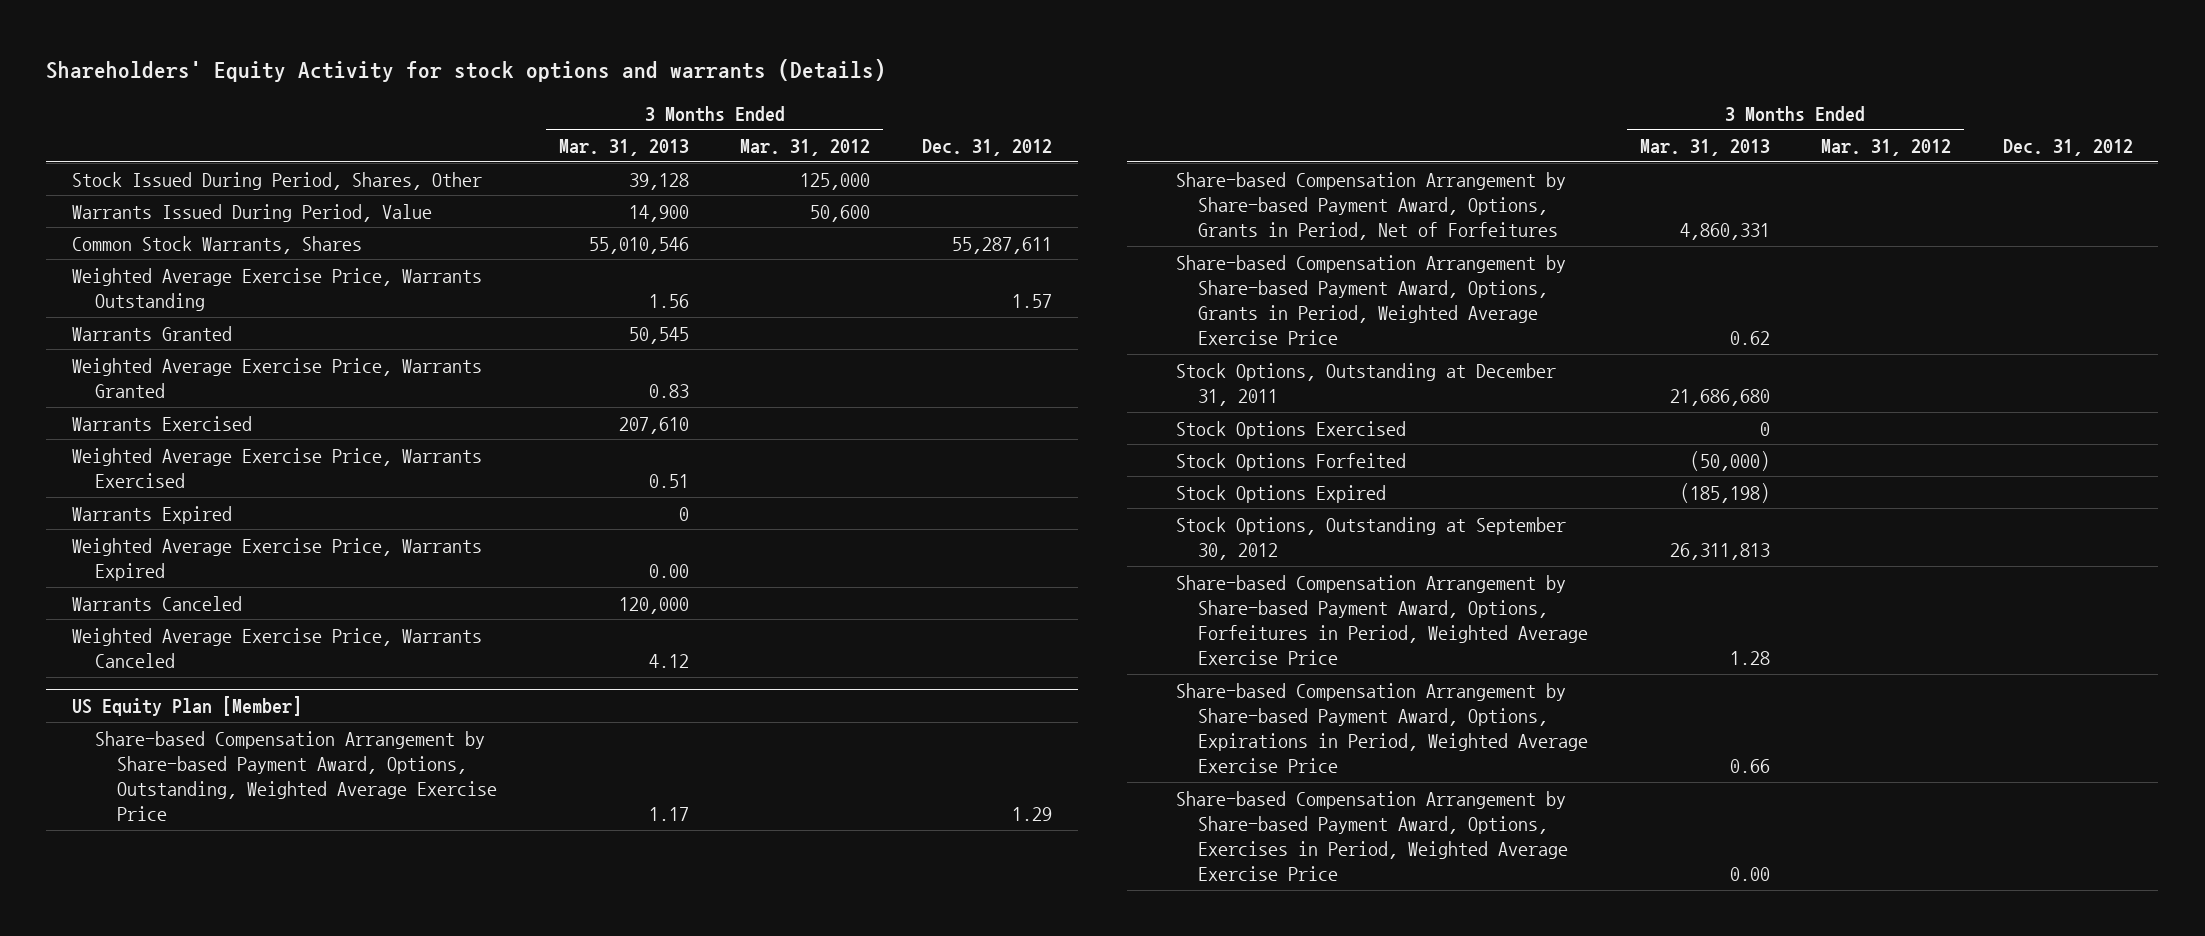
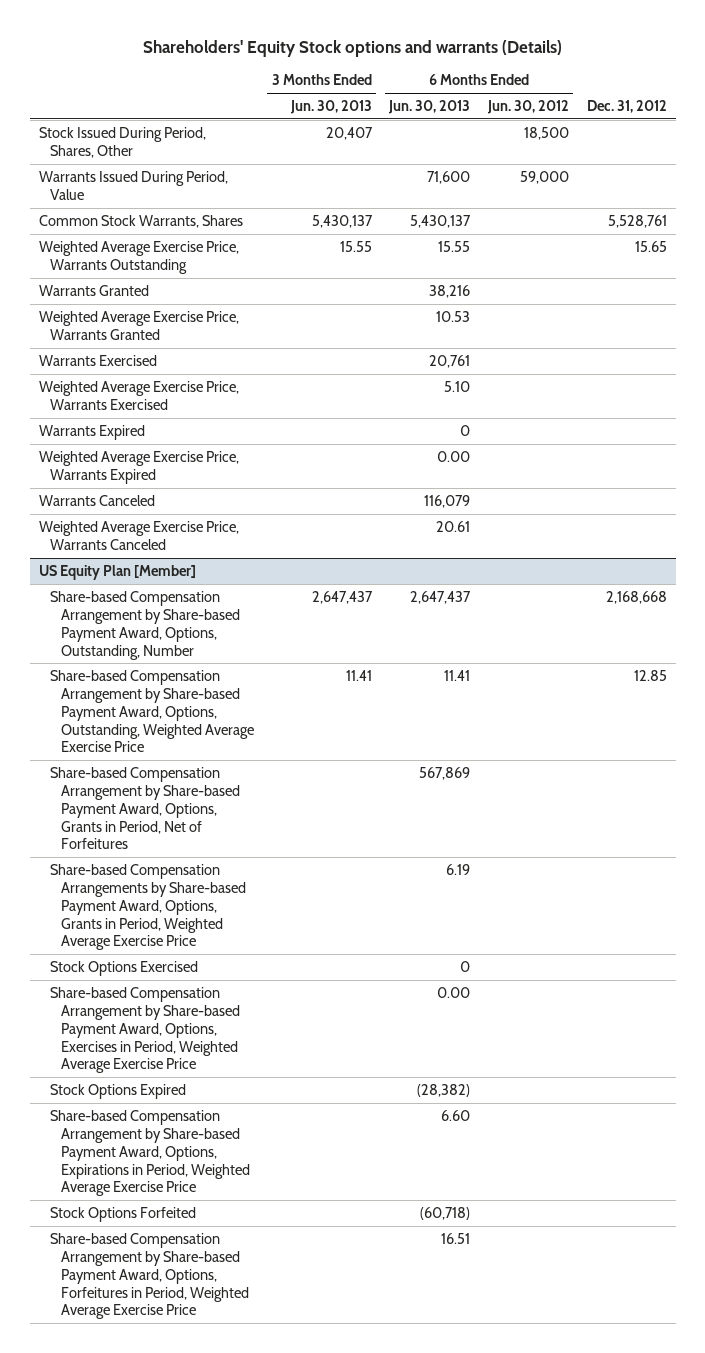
- Shareholders' Equity Activity for stock options and warrants (Details)
+ Shareholders' Equity Stock options and warrants (Details)
- | 3 Months Ended Mar. 31, 2013 | 3 Months Ended Mar. 31, 2012 | Dec. 31, 2012
+ | 3 Months Ended Jun. 30, 2013 | 6 Months Ended Jun. 30, 2013 | 6 Months Ended Jun. 30, 2012 | Dec. 31, 2012
- Common Stock Warrants, Shares | 55,010,546 | | 55,287,611
- Weighted Average Exercise Price, Warrants Outstanding | 1.56 | | 1.57
+ Common Stock Warrants, Shares | 5,430,137 | 5,430,137 | | 5,528,761
+ Weighted Average Exercise Price, Warrants Outstanding | 15.55 | 15.55 | | 15.65
@ US Equity Plan [Member]
- Share-based Compensation Arrangement by Share-based Payment Award, Options, Outstanding, Weighted Average Exercise Price | 1.17 | | 1.29
+ Share-based Compensation Arrangement by Share-based Payment Award, Options, Outstanding, Number | 2,647,437 | 2,647,437 | | 2,168,668
+ Share-based Compensation Arrangement by Share-based Payment Award, Options, Outstanding, Weighted Average Exercise Price | 11.41 | 11.41 | | 12.85
- Share-based Compensation Arrangement by Share-based Payment Award, Options, Grants in Period, Weighted Average Exercise Price | 0.62 | |
- Stock Options, Outstanding at December 31, 2011 | 21,686,680 | |
+ Share-based Compensation Arrangements by Share-based Payment Award, Options, Grants in Period, Weighted Average Exercise Price | | 6.19 | |
moved up: Share-based Compensation Arrangement by Share-based Payment Award, Options, Exercises in Period, Weighted Average Exercise Price | | 0.00 | |
- Stock Options, Outstanding at September 30, 2012 | 26,311,813 | |
moved down: Stock Options Forfeited | | (60,718) | |
moved down: Share-based Compensation Arrangement by Share-based Payment Award, Options, Forfeitures in Period, Weighted Average Exercise Price | | 16.51 | |

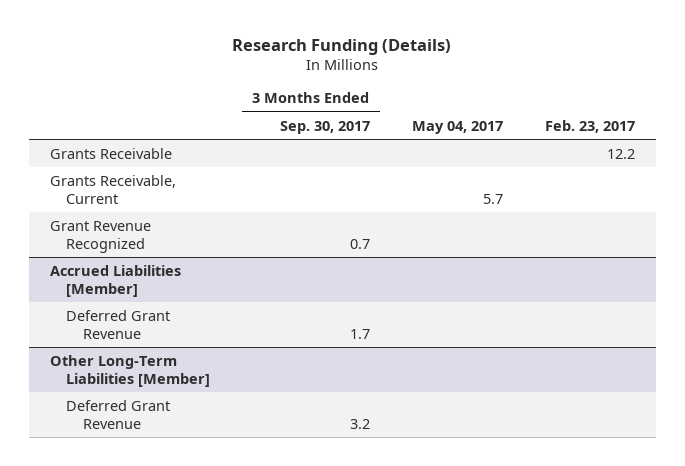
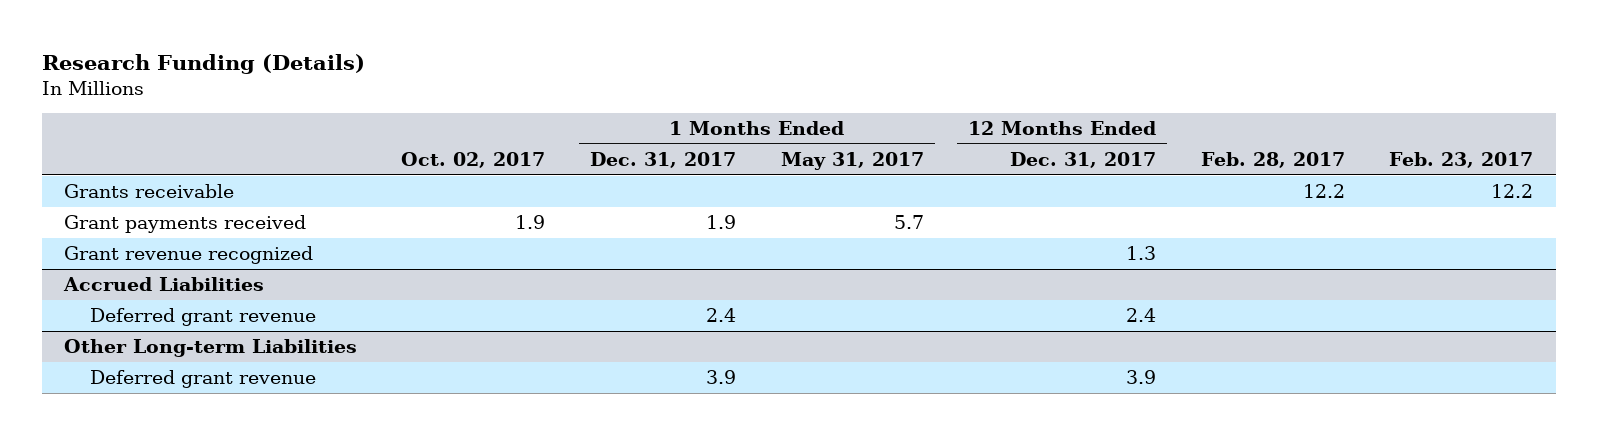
- | 3 Months Ended Sep. 30, 2017 | May 04, 2017 | Feb. 23, 2017
+ | Oct. 02, 2017 | 1 Months Ended Dec. 31, 2017 | 1 Months Ended May 31, 2017 | 12 Months Ended Dec. 31, 2017 | Feb. 28, 2017 | Feb. 23, 2017
- Grants Receivable | | | 12.2
- Grants Receivable, Current | | 5.7 |
- Grant Revenue Recognized | 0.7 | |
- Accrued Liabilities [Member]
- Deferred Grant Revenue | 1.7 | |
- Other Long-Term Liabilities [Member]
- Deferred Grant Revenue | 3.2 | |
+ Grants receivable | | | | | 12.2 | 12.2
+ Grant payments received | 1.9 | 1.9 | 5.7 | | |
+ Grant revenue recognized | | | | 1.3 | |
+ Accrued Liabilities
+ Deferred grant revenue | | 2.4 | | 2.4 | |
+ Other Long-term Liabilities
+ Deferred grant revenue | | 3.9 | | 3.9 | |

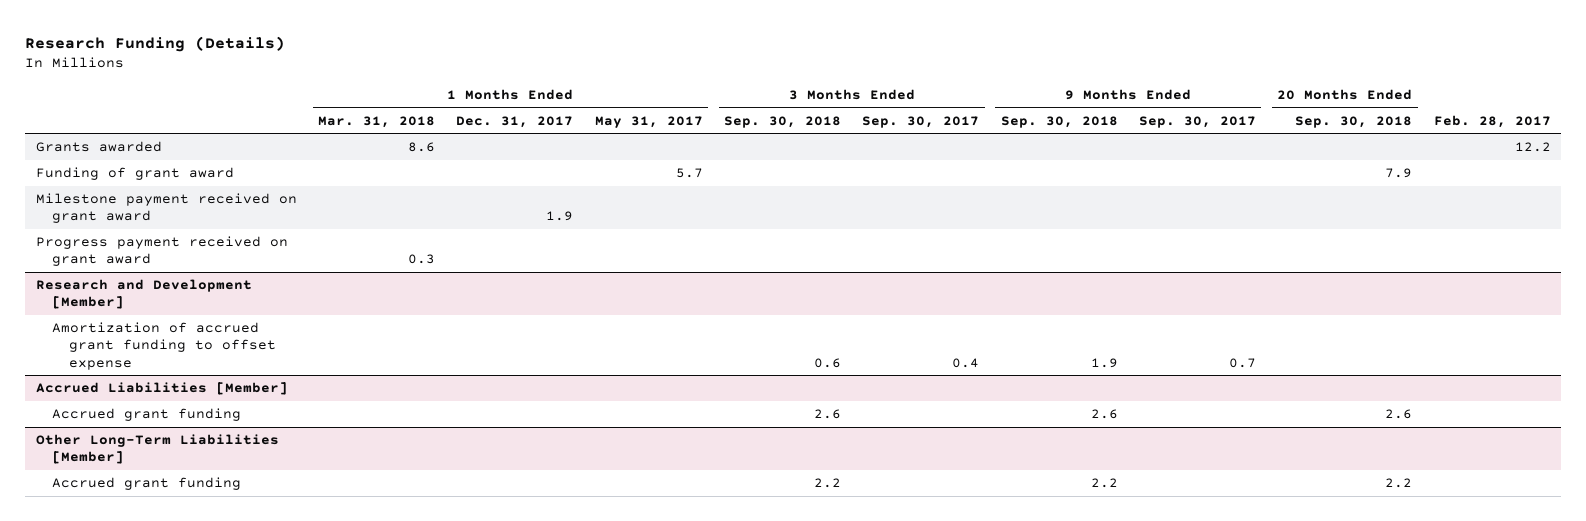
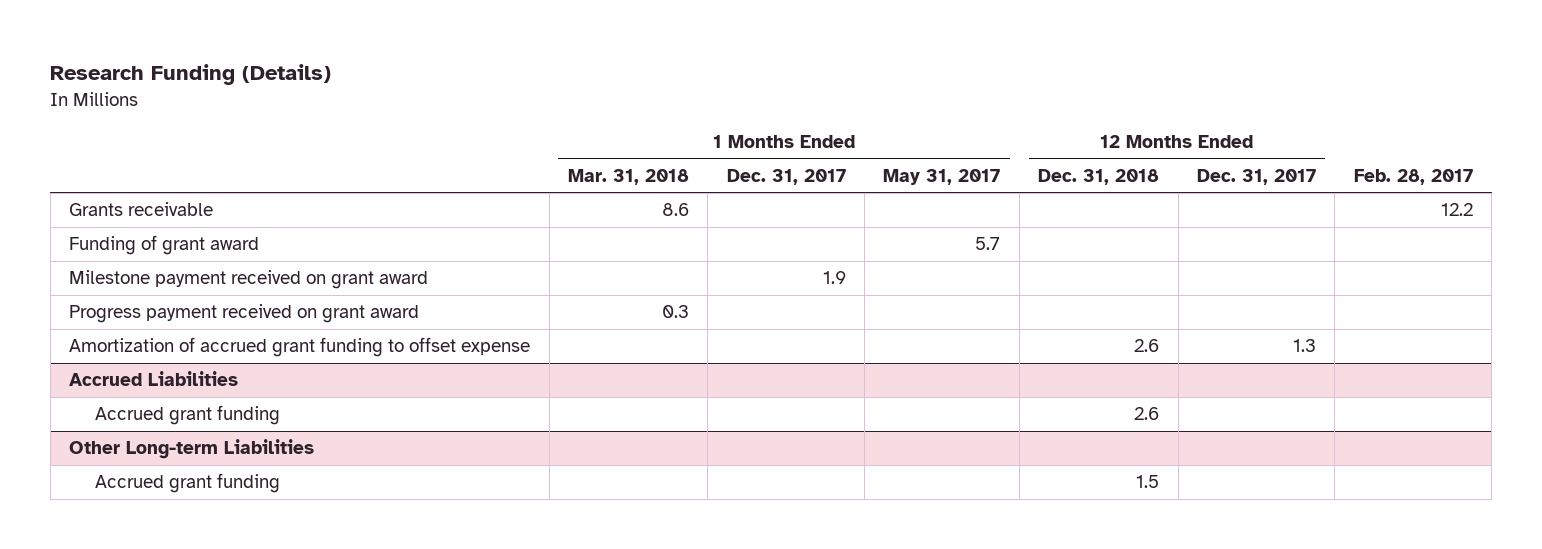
- | 1 Months Ended Mar. 31, 2018 | 1 Months Ended Dec. 31, 2017 | 1 Months Ended May 31, 2017 | 3 Months Ended Sep. 30, 2018 | 3 Months Ended Sep. 30, 2017 | 9 Months Ended Sep. 30, 2018 | 9 Months Ended Sep. 30, 2017 | 20 Months Ended Sep. 30, 2018 | Feb. 28, 2017
+ | 1 Months Ended Mar. 31, 2018 | 1 Months Ended Dec. 31, 2017 | 1 Months Ended May 31, 2017 | 12 Months Ended Dec. 31, 2018 | 12 Months Ended Dec. 31, 2017 | Feb. 28, 2017
- Grants awarded | 8.6 | | | | | | | | 12.2
+ Grants receivable | 8.6 | | | | | 12.2
- Research and Development [Member]
- Amortization of accrued grant funding to offset expense | | | | 0.6 | 0.4 | 1.9 | 0.7 | |
- Accrued Liabilities [Member]
+ Amortization of accrued grant funding to offset expense | | | | 2.6 | 1.3 |
+ Accrued Liabilities
- Other Long-Term Liabilities [Member]
+ Other Long-term Liabilities

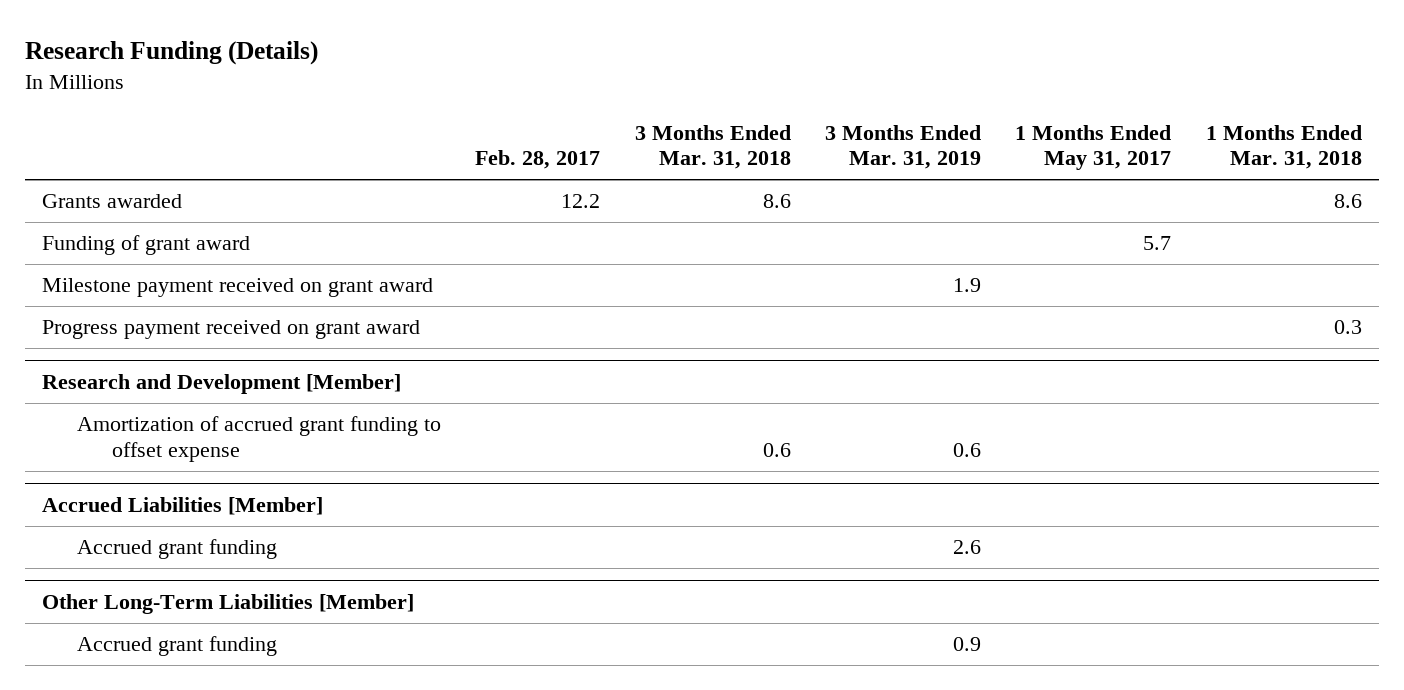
- | 1 Months Ended Mar. 31, 2018 | 1 Months Ended Dec. 31, 2017 | 1 Months Ended May 31, 2017 | 12 Months Ended Dec. 31, 2018 | 12 Months Ended Dec. 31, 2017 | Feb. 28, 2017
+ | Feb. 28, 2017 | 3 Months Ended Mar. 31, 2018 | 3 Months Ended Mar. 31, 2019 | 1 Months Ended May 31, 2017 | 1 Months Ended Mar. 31, 2018
- Grants receivable | 8.6 | | | | | 12.2
+ Grants awarded | 12.2 | 8.6 | | | 8.6
- Amortization of accrued grant funding to offset expense | | | | 2.6 | 1.3 |
- Accrued Liabilities
+ Research and Development [Member]
+ Amortization of accrued grant funding to offset expense | | 0.6 | 0.6 | |
+ Accrued Liabilities [Member]
- Other Long-term Liabilities
+ Other Long-Term Liabilities [Member]

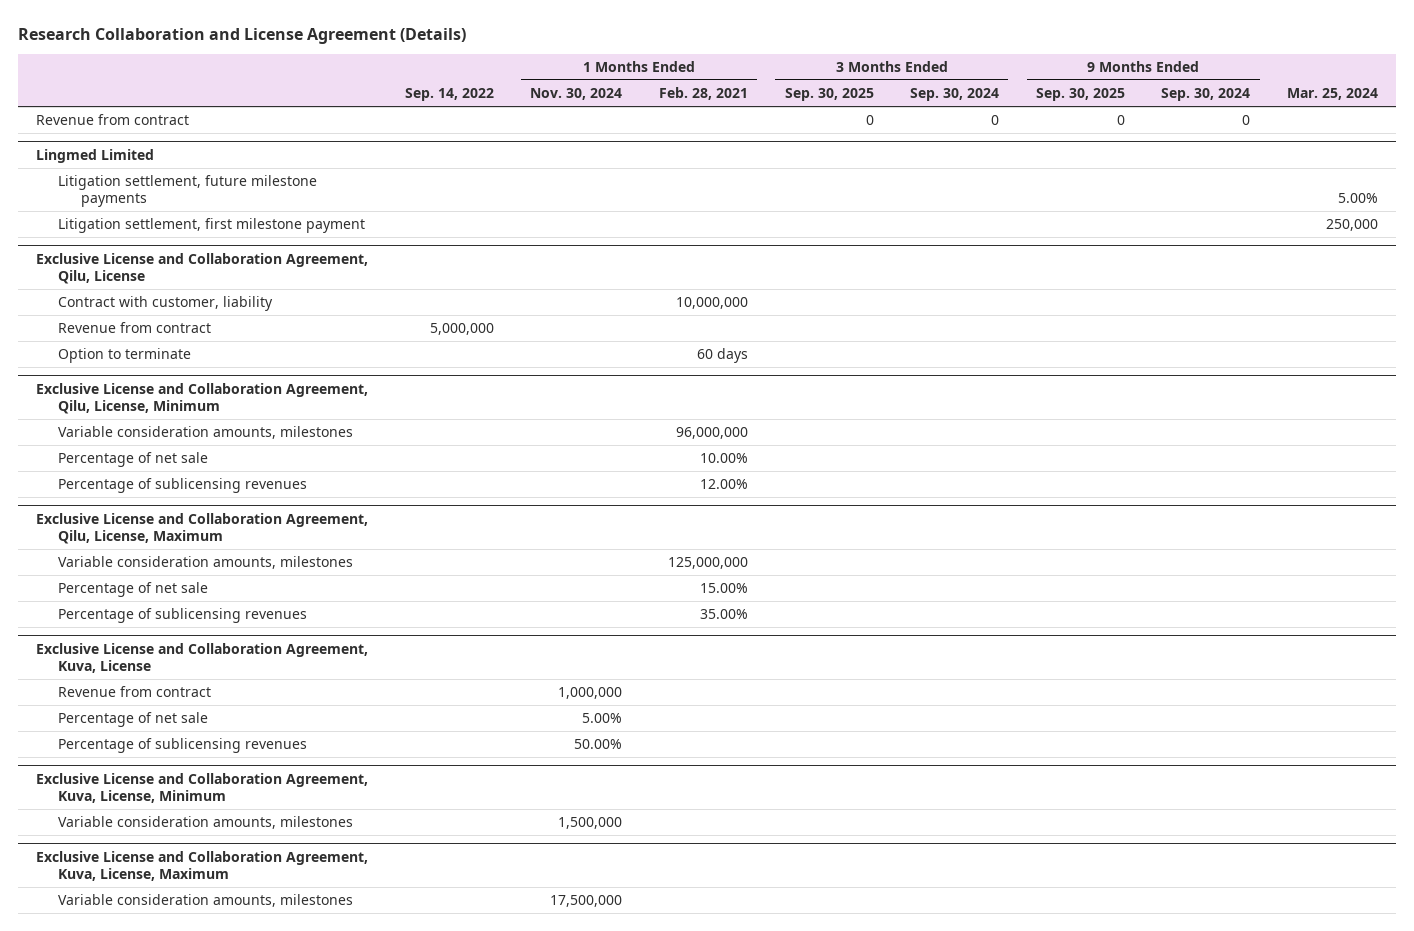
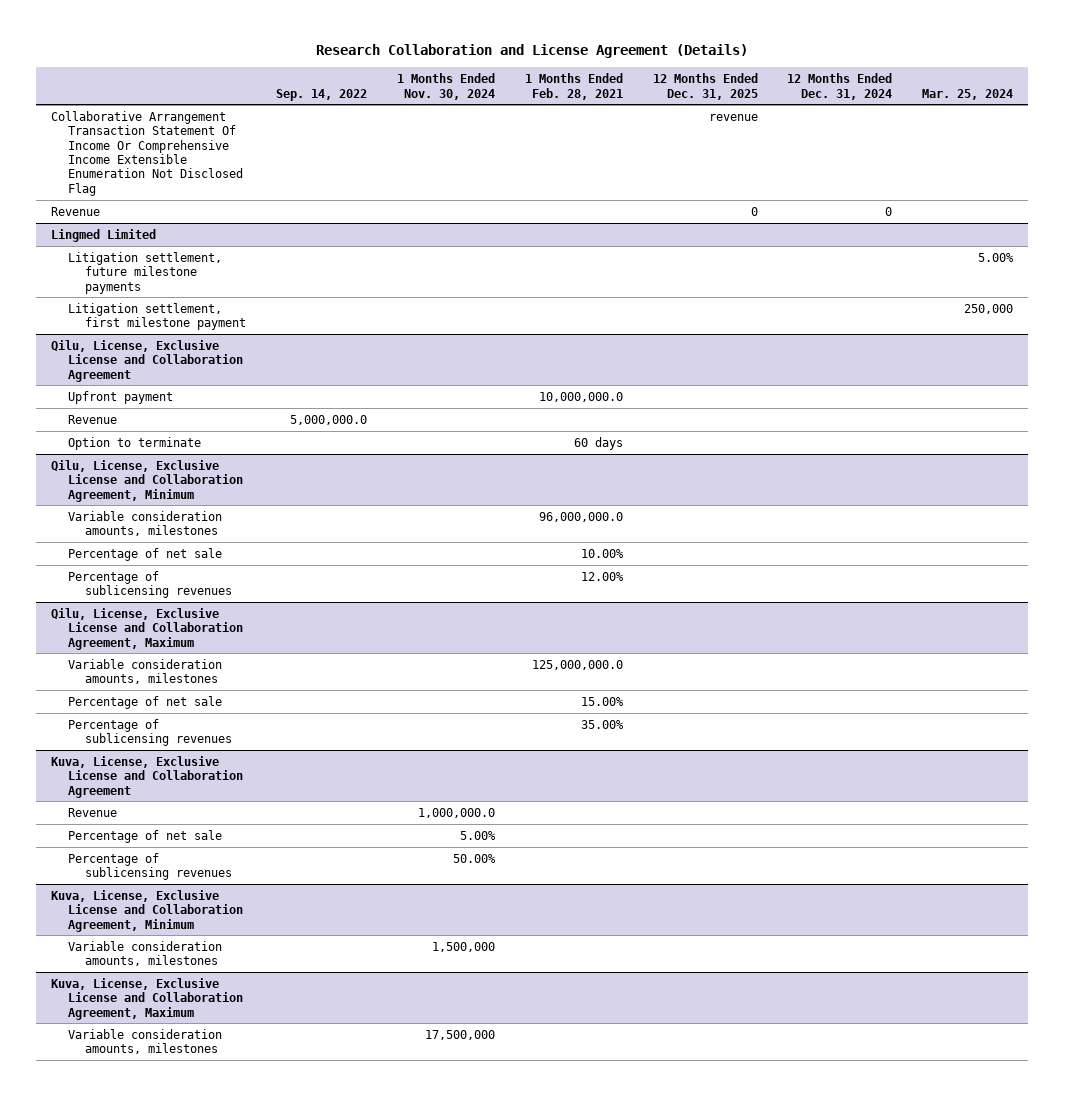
- | Sep. 14, 2022 | 1 Months Ended Nov. 30, 2024 | 1 Months Ended Feb. 28, 2021 | 3 Months Ended Sep. 30, 2025 | 3 Months Ended Sep. 30, 2024 | 9 Months Ended Sep. 30, 2025 | 9 Months Ended Sep. 30, 2024 | Mar. 25, 2024
+ | Sep. 14, 2022 | 1 Months Ended Nov. 30, 2024 | 1 Months Ended Feb. 28, 2021 | 12 Months Ended Dec. 31, 2025 | 12 Months Ended Dec. 31, 2024 | Mar. 25, 2024
- Revenue from contract | | | | 0 | 0 | 0 | 0 |
+ Collaborative Arrangement Transaction Statement Of Income Or Comprehensive Income Extensible Enumeration Not Disclosed Flag | | | | revenue | |
+ Revenue | | | | 0 | 0 |
- Exclusive License and Collaboration Agreement, Qilu, License
- Contract with customer, liability | | | 10,000,000 | | | | |
- Revenue from contract | 5,000,000 | | | | | | |
+ Qilu, License, Exclusive License and Collaboration Agreement
+ Upfront payment | | | 10,000,000.0 | | |
+ Revenue | 5,000,000.0 | | | | |
- Exclusive License and Collaboration Agreement, Qilu, License, Minimum
- Variable consideration amounts, milestones | | | 96,000,000 | | | | |
+ Qilu, License, Exclusive License and Collaboration Agreement, Minimum
+ Variable consideration amounts, milestones | | | 96,000,000.0 | | |
- Exclusive License and Collaboration Agreement, Qilu, License, Maximum
- Variable consideration amounts, milestones | | | 125,000,000 | | | | |
+ Qilu, License, Exclusive License and Collaboration Agreement, Maximum
+ Variable consideration amounts, milestones | | | 125,000,000.0 | | |
- Exclusive License and Collaboration Agreement, Kuva, License
- Revenue from contract | | 1,000,000 | | | | | |
+ Kuva, License, Exclusive License and Collaboration Agreement
+ Revenue | | 1,000,000.0 | | | |
- Exclusive License and Collaboration Agreement, Kuva, License, Minimum
+ Kuva, License, Exclusive License and Collaboration Agreement, Minimum
- Exclusive License and Collaboration Agreement, Kuva, License, Maximum
+ Kuva, License, Exclusive License and Collaboration Agreement, Maximum

